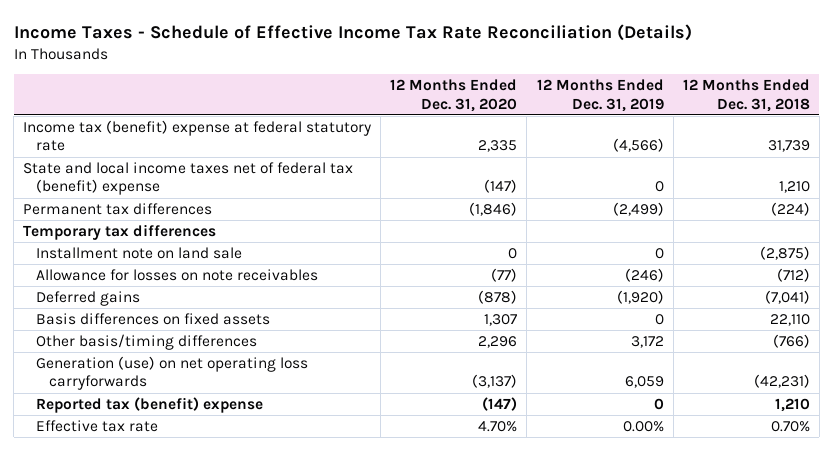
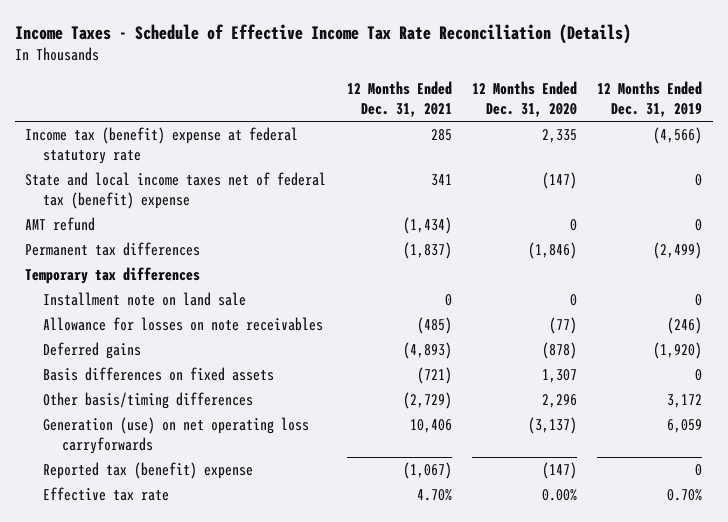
- | 12 Months Ended Dec. 31, 2020 | 12 Months Ended Dec. 31, 2019 | 12 Months Ended Dec. 31, 2018
+ | 12 Months Ended Dec. 31, 2021 | 12 Months Ended Dec. 31, 2020 | 12 Months Ended Dec. 31, 2019
+ AMT refund | (1,434) | 0 | 0
- Effective tax rate | 4.70% | 0.00% | 0.70%
+ Effective tax rate | 4.70% | 0.00% | 0.70%

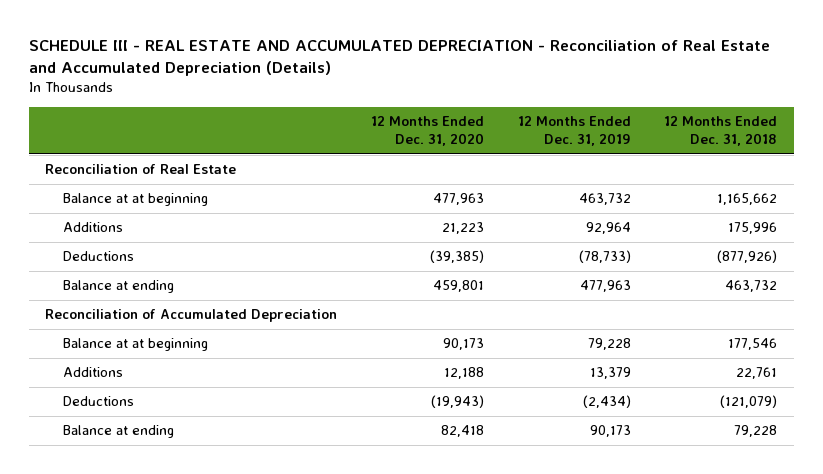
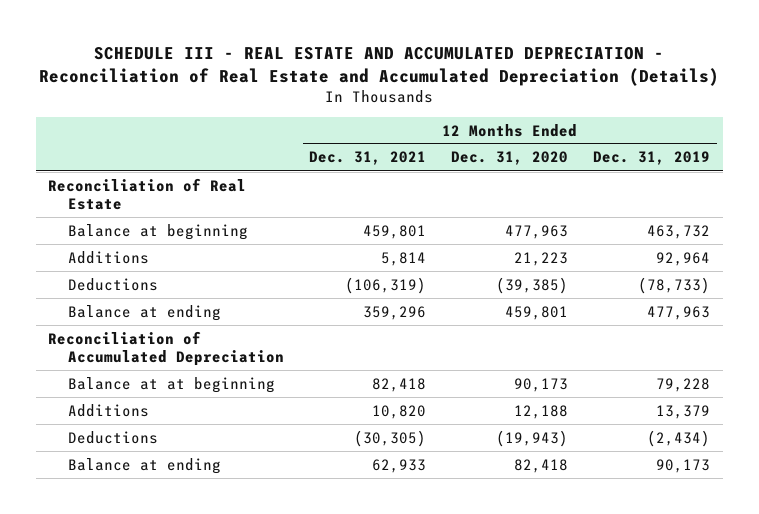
- | 12 Months Ended Dec. 31, 2020 | 12 Months Ended Dec. 31, 2019 | 12 Months Ended Dec. 31, 2018
+ | 12 Months Ended Dec. 31, 2021 | 12 Months Ended Dec. 31, 2020 | 12 Months Ended Dec. 31, 2019
- Balance at at beginning | 477,963 | 463,732 | 1,165,662
+ Balance at beginning | 459,801 | 477,963 | 463,732

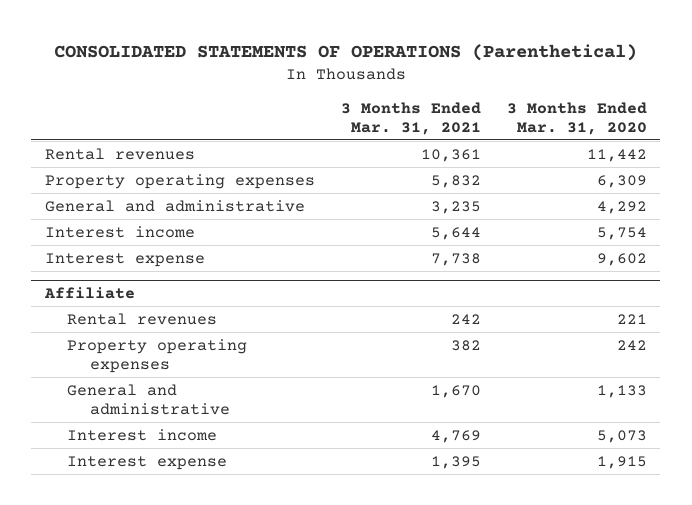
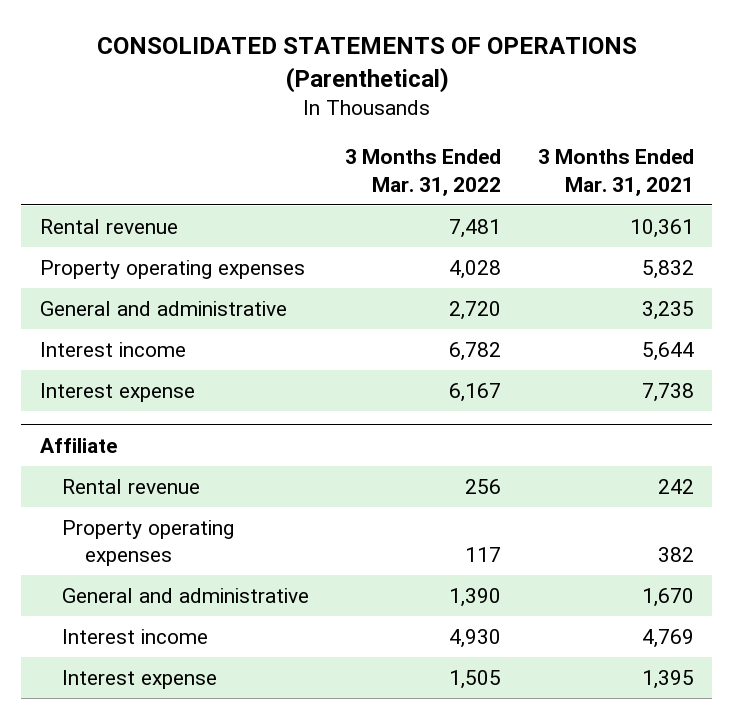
- | 3 Months Ended Mar. 31, 2021 | 3 Months Ended Mar. 31, 2020
+ | 3 Months Ended Mar. 31, 2022 | 3 Months Ended Mar. 31, 2021
- Rental revenues | 10,361 | 11,442
+ Rental revenue | 7,481 | 10,361
@ Affiliate
- Rental revenues | 242 | 221
+ Rental revenue | 256 | 242

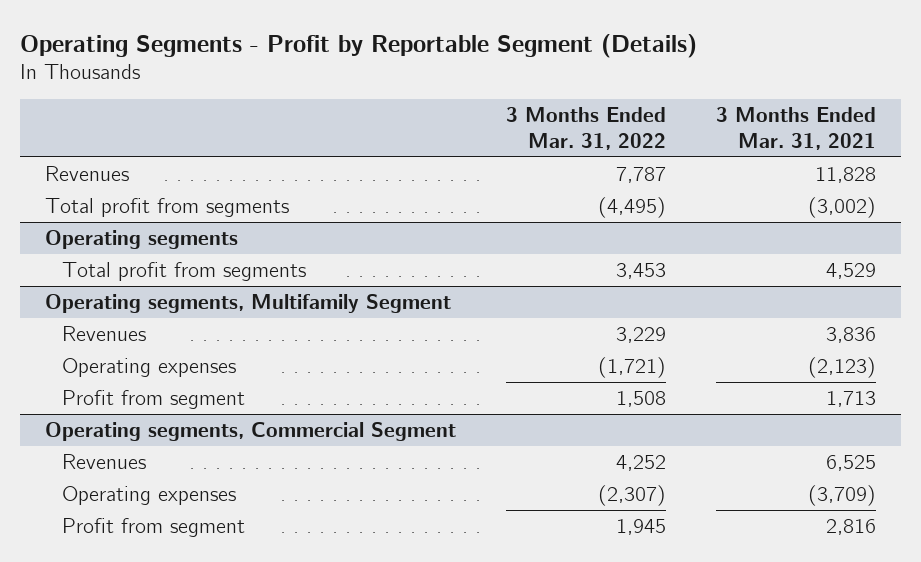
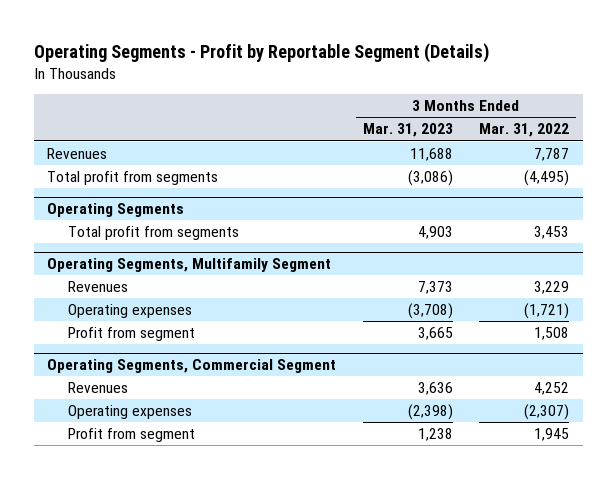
- | 3 Months Ended Mar. 31, 2022 | 3 Months Ended Mar. 31, 2021
+ | 3 Months Ended Mar. 31, 2023 | 3 Months Ended Mar. 31, 2022
- Operating segments
+ Operating Segments
- Operating segments, Multifamily Segment
+ Operating Segments, Multifamily Segment
- Operating segments, Commercial Segment
+ Operating Segments, Commercial Segment

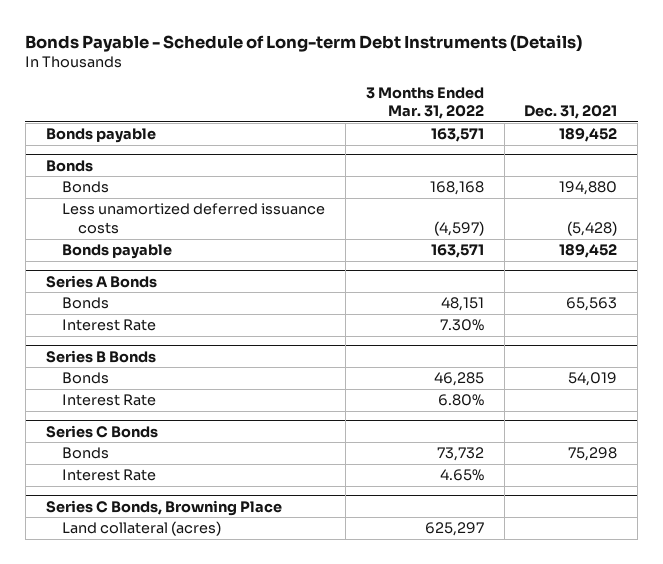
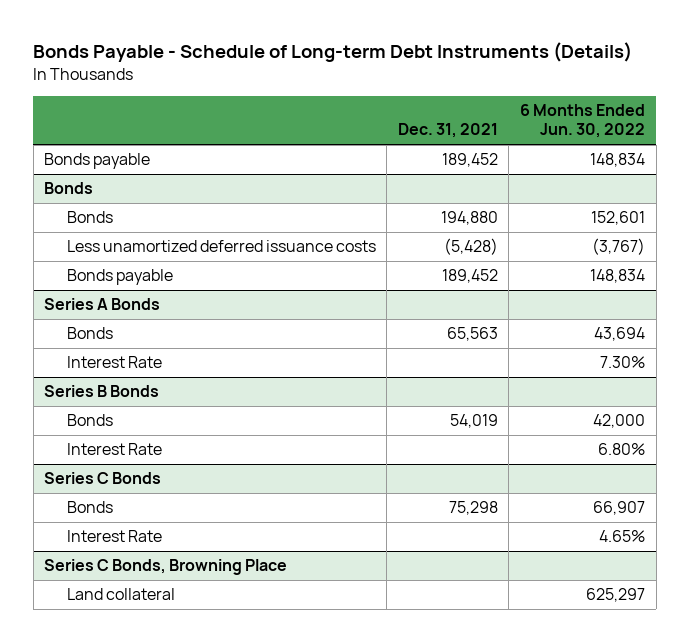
- | 3 Months Ended Mar. 31, 2022 | Dec. 31, 2021
+ | Dec. 31, 2021 | 6 Months Ended Jun. 30, 2022
@ Series C Bonds, Browning Place
- Land collateral (acres) | 625,297 |
+ Land collateral | | 625,297

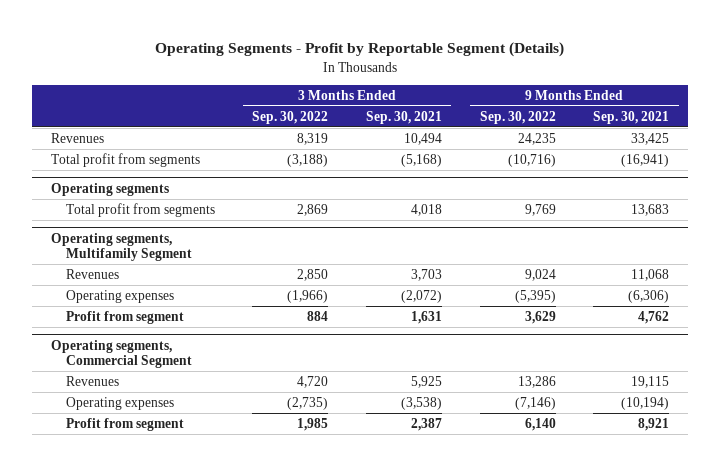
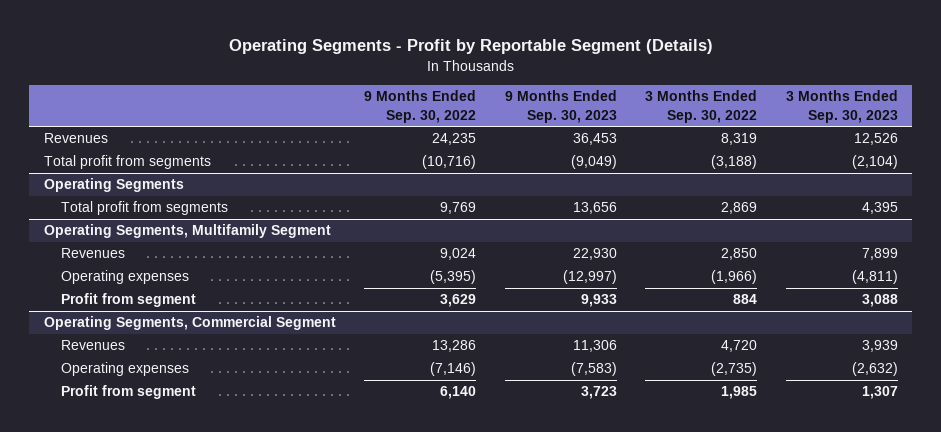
- | 3 Months Ended Sep. 30, 2022 | 3 Months Ended Sep. 30, 2021 | 9 Months Ended Sep. 30, 2022 | 9 Months Ended Sep. 30, 2021
+ | 9 Months Ended Sep. 30, 2022 | 9 Months Ended Sep. 30, 2023 | 3 Months Ended Sep. 30, 2022 | 3 Months Ended Sep. 30, 2023
- Operating segments
+ Operating Segments
- Operating segments, Multifamily Segment
+ Operating Segments, Multifamily Segment
- Operating segments, Commercial Segment
+ Operating Segments, Commercial Segment

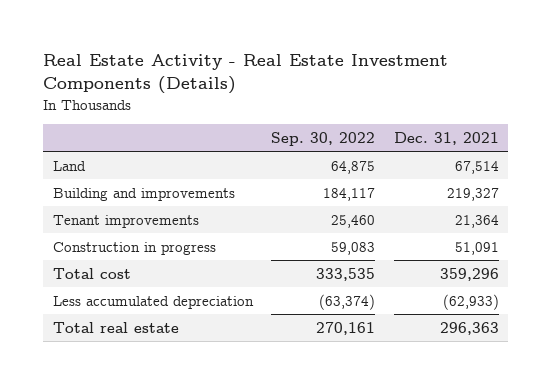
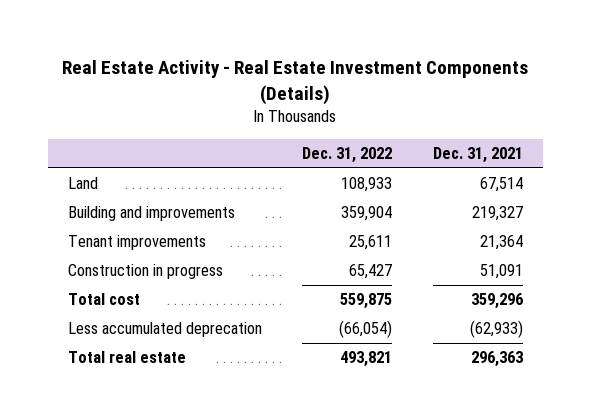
- | Sep. 30, 2022 | Dec. 31, 2021
+ | Dec. 31, 2022 | Dec. 31, 2021
- Less accumulated depreciation | (63,374) | (62,933)
+ Less accumulated deprecation | (66,054) | (62,933)

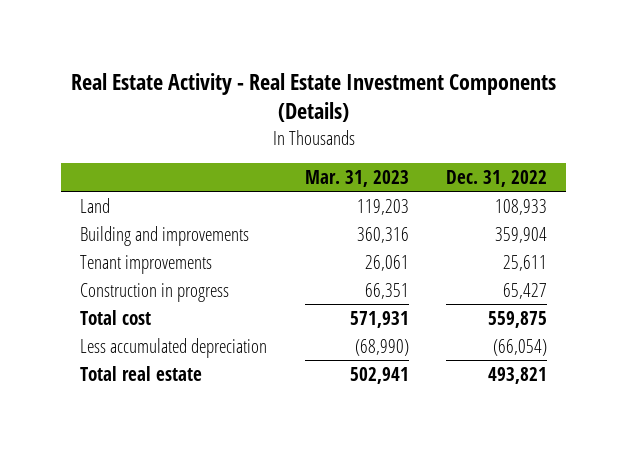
- | Dec. 31, 2022 | Dec. 31, 2021
+ | Mar. 31, 2023 | Dec. 31, 2022
- Less accumulated deprecation | (66,054) | (62,933)
+ Less accumulated depreciation | (68,990) | (66,054)

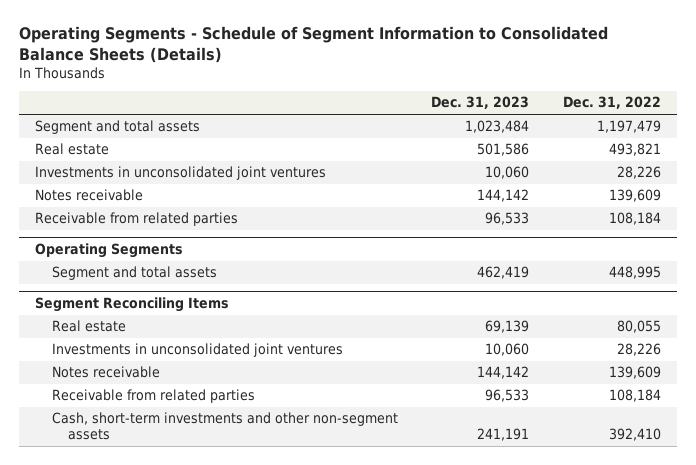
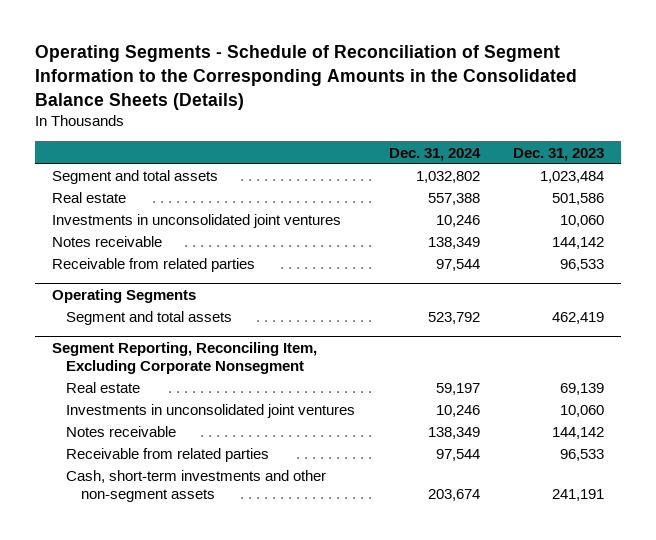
- Operating Segments - Schedule of Segment Information to Consolidated Balance Sheets (Details)
+ Operating Segments - Schedule of Reconciliation of Segment Information to the Corresponding Amounts in the Consolidated Balance Sheets (Details)
- | Dec. 31, 2023 | Dec. 31, 2022
+ | Dec. 31, 2024 | Dec. 31, 2023
- Segment Reconciling Items
+ Segment Reporting, Reconciling Item, Excluding Corporate Nonsegment

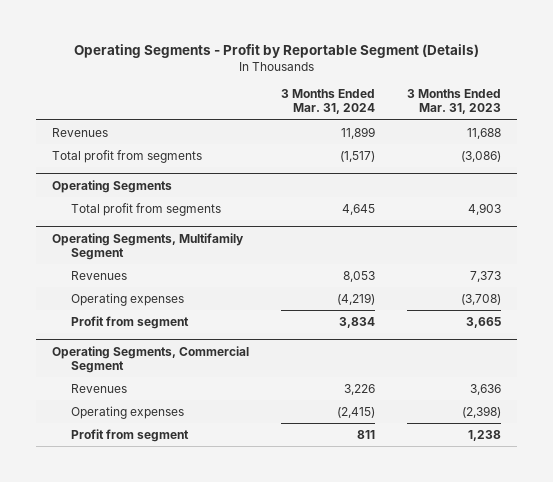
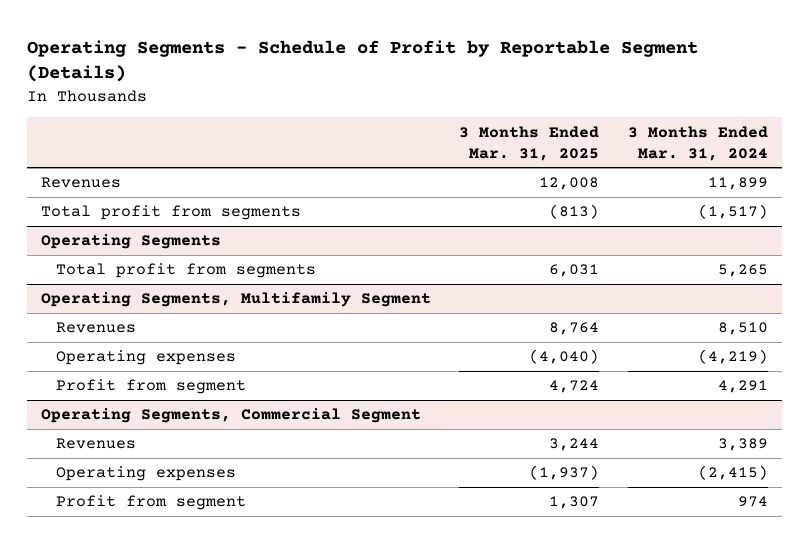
- Operating Segments - Profit by Reportable Segment (Details)
+ Operating Segments - Schedule of Profit by Reportable Segment (Details)
- | 3 Months Ended Mar. 31, 2024 | 3 Months Ended Mar. 31, 2023
+ | 3 Months Ended Mar. 31, 2025 | 3 Months Ended Mar. 31, 2024
@ Operating Segments
- Total profit from segments | 4,645 | 4,903
+ Total profit from segments | 6,031 | 5,265
@ Operating Segments, Multifamily Segment
- Revenues | 8,053 | 7,373
+ Revenues | 8,764 | 8,510
- Profit from segment | 3,834 | 3,665
+ Profit from segment | 4,724 | 4,291
@ Operating Segments, Commercial Segment
- Revenues | 3,226 | 3,636
+ Revenues | 3,244 | 3,389
- Profit from segment | 811 | 1,238
+ Profit from segment | 1,307 | 974

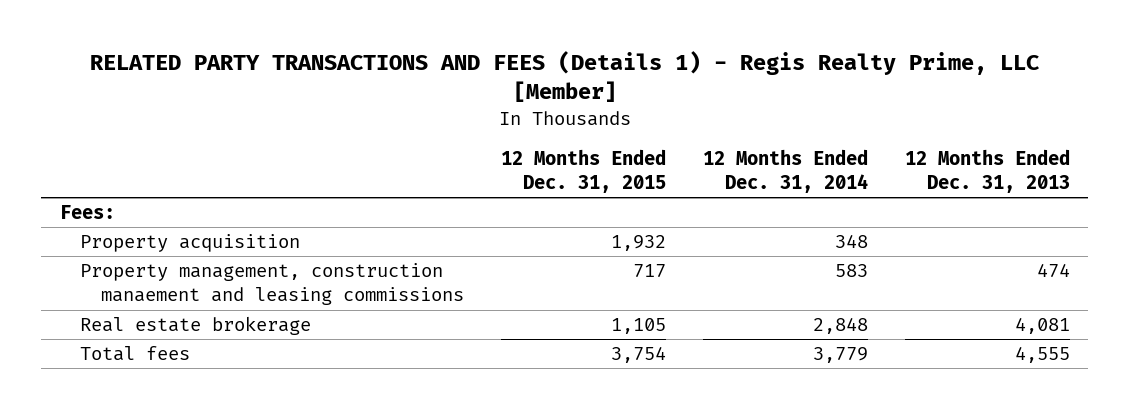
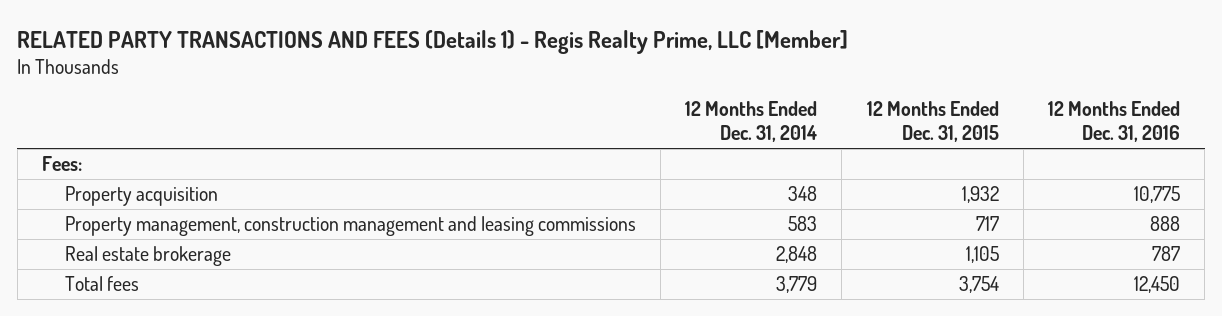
- | 12 Months Ended Dec. 31, 2015 | 12 Months Ended Dec. 31, 2014 | 12 Months Ended Dec. 31, 2013
+ | 12 Months Ended Dec. 31, 2014 | 12 Months Ended Dec. 31, 2015 | 12 Months Ended Dec. 31, 2016
- Property management, construction manaement and leasing commissions | 717 | 583 | 474
+ Property management, construction management and leasing commissions | 583 | 717 | 888

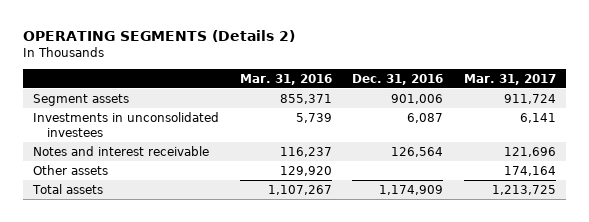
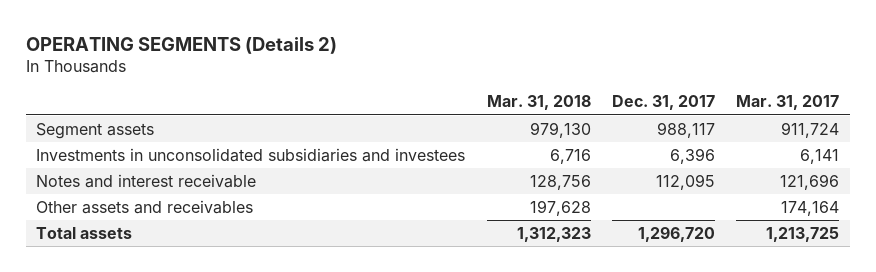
- | Mar. 31, 2016 | Dec. 31, 2016 | Mar. 31, 2017
+ | Mar. 31, 2018 | Dec. 31, 2017 | Mar. 31, 2017
- Investments in unconsolidated investees | 5,739 | 6,087 | 6,141
+ Investments in unconsolidated subsidiaries and investees | 6,716 | 6,396 | 6,141
- Other assets | 129,920 | | 174,164
+ Other assets and receivables | 197,628 | | 174,164

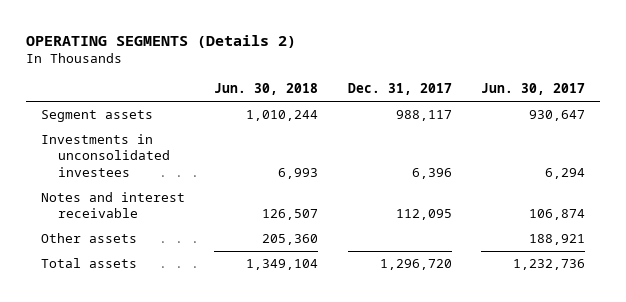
- | Mar. 31, 2018 | Dec. 31, 2017 | Mar. 31, 2017
+ | Jun. 30, 2018 | Dec. 31, 2017 | Jun. 30, 2017
- Investments in unconsolidated subsidiaries and investees | 6,716 | 6,396 | 6,141
+ Investments in unconsolidated investees | 6,993 | 6,396 | 6,294
- Other assets and receivables | 197,628 | | 174,164
+ Other assets | 205,360 | | 188,921

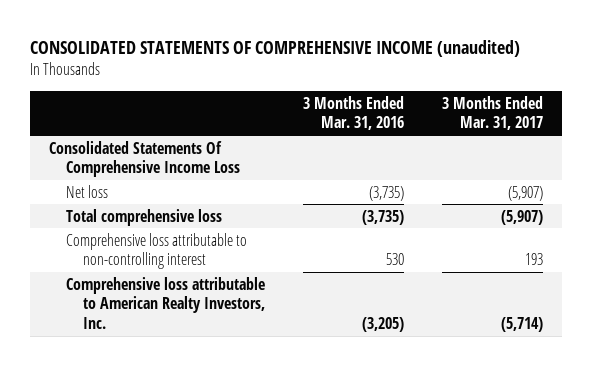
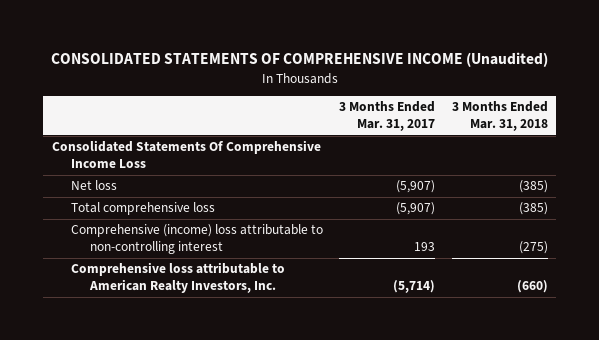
- CONSOLIDATED STATEMENTS OF COMPREHENSIVE INCOME (unaudited)
+ CONSOLIDATED STATEMENTS OF COMPREHENSIVE INCOME (Unaudited)
- | 3 Months Ended Mar. 31, 2016 | 3 Months Ended Mar. 31, 2017
+ | 3 Months Ended Mar. 31, 2017 | 3 Months Ended Mar. 31, 2018
- Comprehensive loss attributable to non-controlling interest | 530 | 193
+ Comprehensive (income) loss attributable to non-controlling interest | 193 | (275)

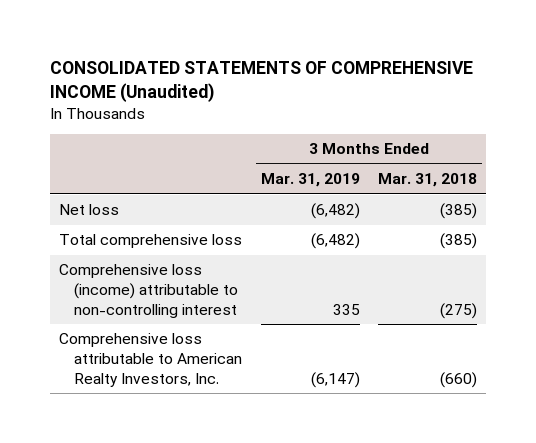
- | 3 Months Ended Mar. 31, 2017 | 3 Months Ended Mar. 31, 2018
+ | 3 Months Ended Mar. 31, 2019 | 3 Months Ended Mar. 31, 2018
- Consolidated Statements Of Comprehensive Income Loss
- Comprehensive (income) loss attributable to non-controlling interest | 193 | (275)
+ Comprehensive loss (income) attributable to non-controlling interest | 335 | (275)

